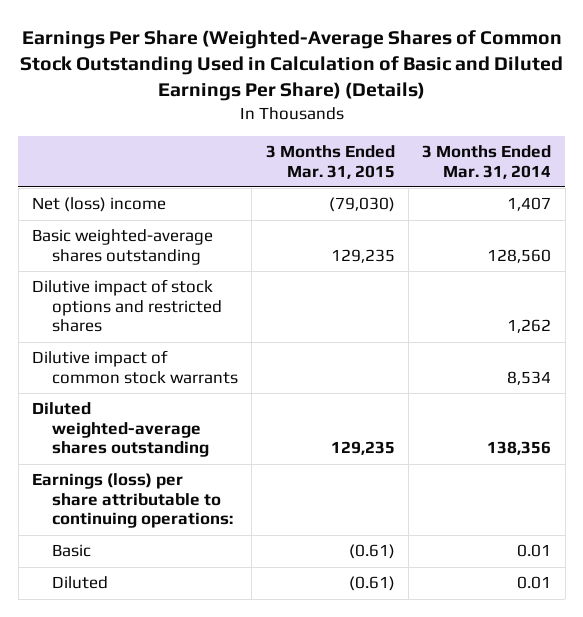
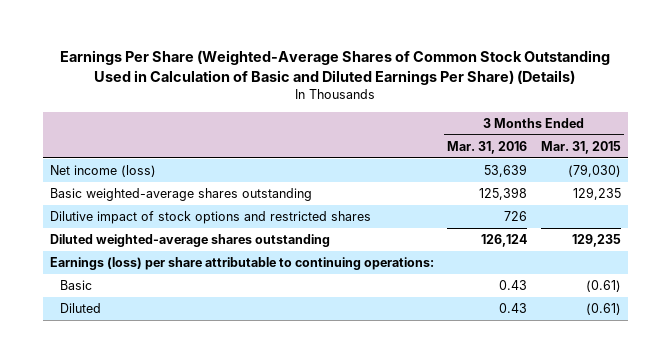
- | 3 Months Ended Mar. 31, 2015 | 3 Months Ended Mar. 31, 2014
+ | 3 Months Ended Mar. 31, 2016 | 3 Months Ended Mar. 31, 2015
- Net (loss) income | (79,030) | 1,407
+ Net income (loss) | 53,639 | (79,030)
- Dilutive impact of common stock warrants | | 8,534

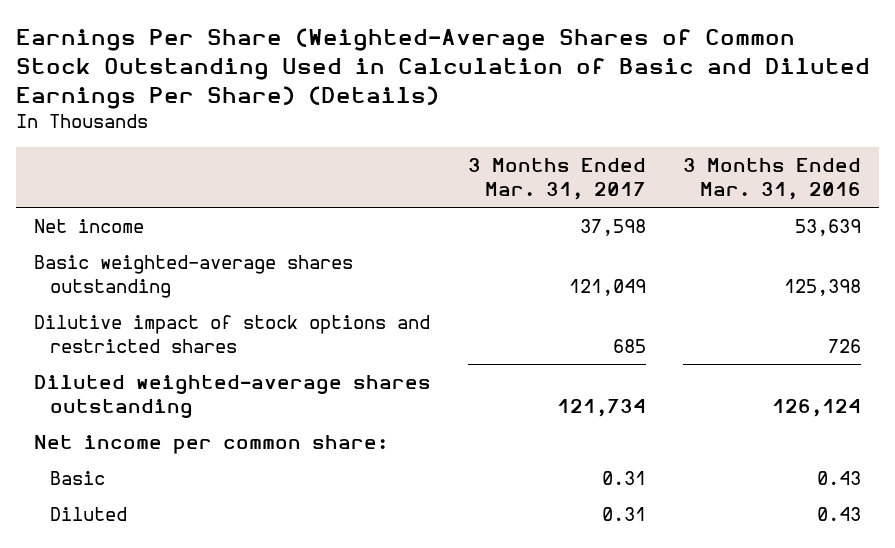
- | 3 Months Ended Mar. 31, 2016 | 3 Months Ended Mar. 31, 2015
+ | 3 Months Ended Mar. 31, 2017 | 3 Months Ended Mar. 31, 2016
- Net income (loss) | 53,639 | (79,030)
+ Net income | 37,598 | 53,639
- Earnings (loss) per share attributable to continuing operations:
+ Net income per common share:

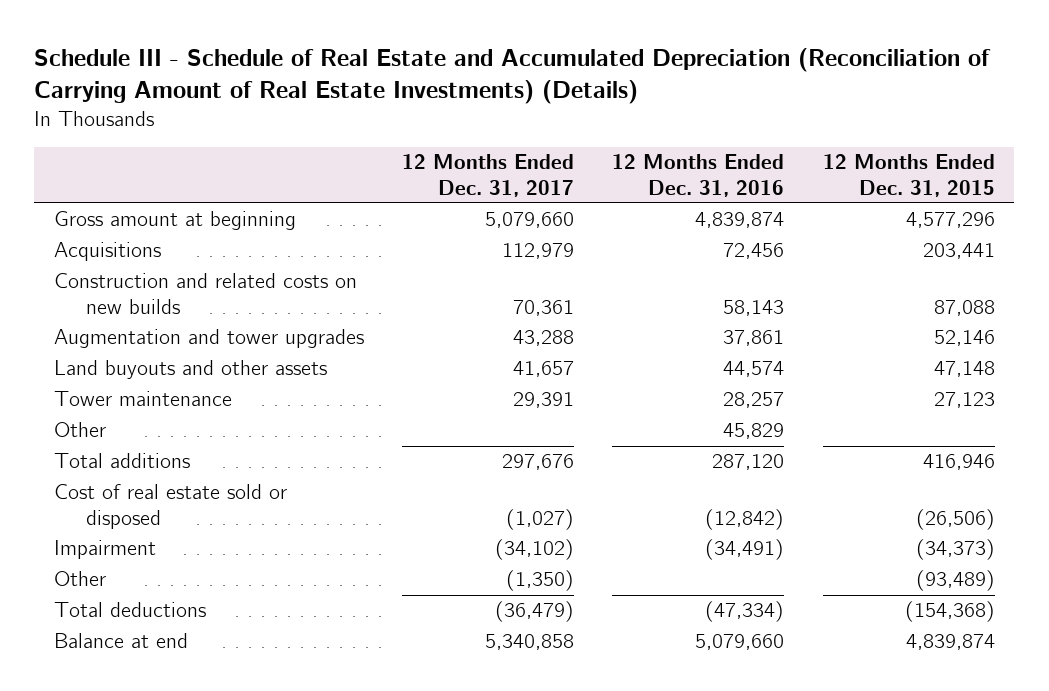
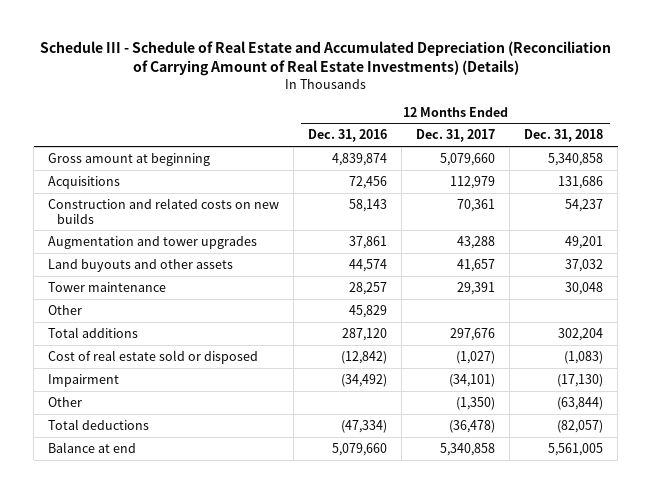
- | 12 Months Ended Dec. 31, 2017 | 12 Months Ended Dec. 31, 2016 | 12 Months Ended Dec. 31, 2015
+ | 12 Months Ended Dec. 31, 2016 | 12 Months Ended Dec. 31, 2017 | 12 Months Ended Dec. 31, 2018
- Impairment | (34,102) | (34,491) | (34,373)
+ Impairment | (34,492) | (34,101) | (17,130)
- Total deductions | (36,479) | (47,334) | (154,368)
+ Total deductions | (47,334) | (36,478) | (82,057)

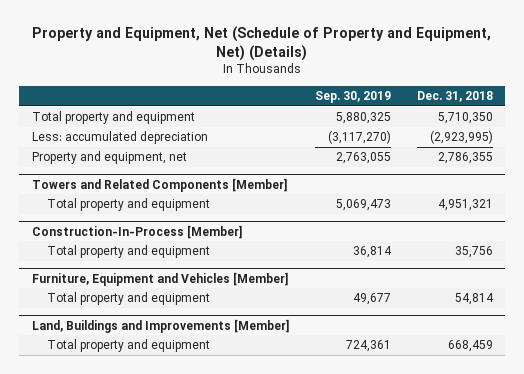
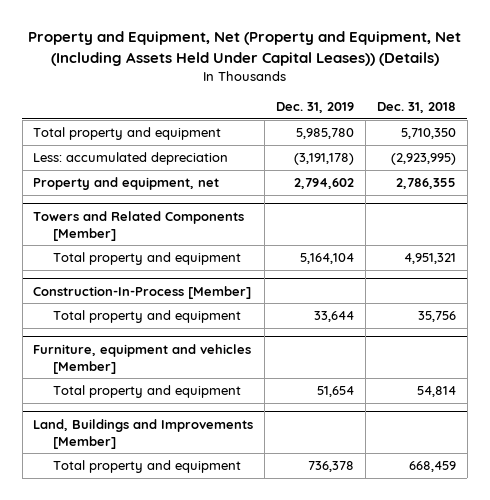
- Property and Equipment, Net (Schedule of Property and Equipment, Net) (Details)
+ Property and Equipment, Net (Property and Equipment, Net (Including Assets Held Under Capital Leases)) (Details)
- | Sep. 30, 2019 | Dec. 31, 2018
+ | Dec. 31, 2019 | Dec. 31, 2018
- Furniture, Equipment and Vehicles [Member]
+ Furniture, equipment and vehicles [Member]

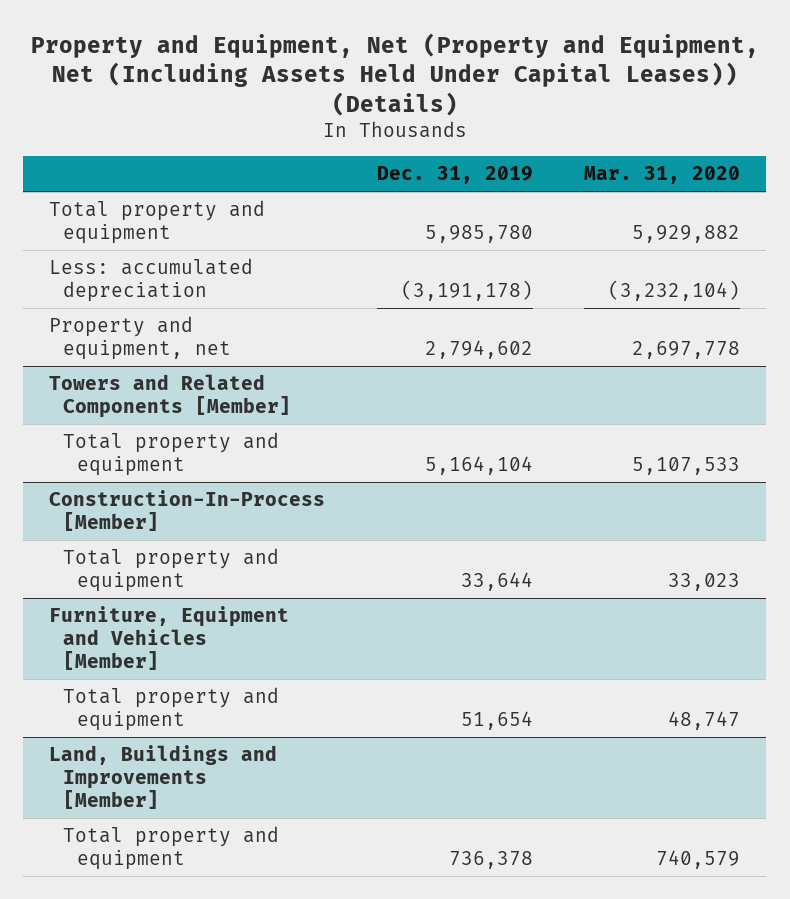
- | Dec. 31, 2019 | Dec. 31, 2018
+ | Dec. 31, 2019 | Mar. 31, 2020
- Furniture, equipment and vehicles [Member]
+ Furniture, Equipment and Vehicles [Member]

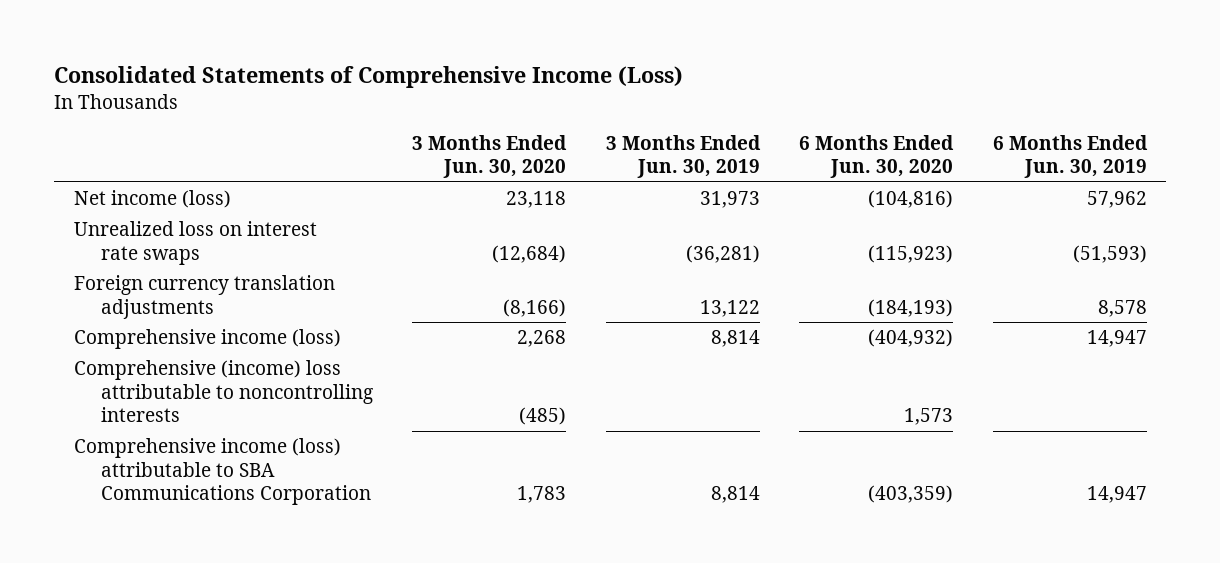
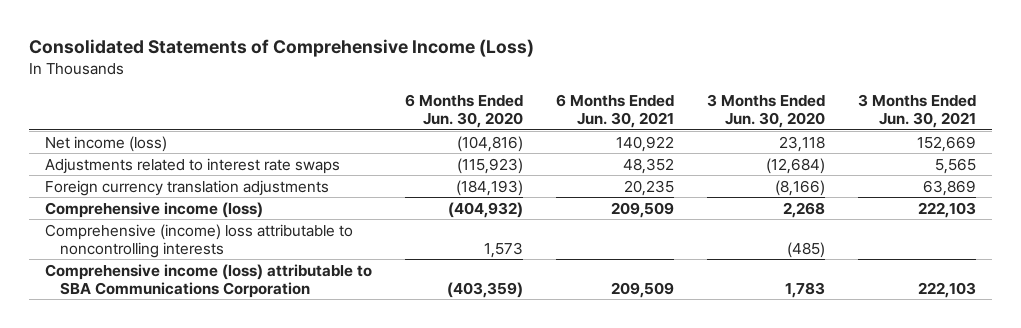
- | 3 Months Ended Jun. 30, 2020 | 3 Months Ended Jun. 30, 2019 | 6 Months Ended Jun. 30, 2020 | 6 Months Ended Jun. 30, 2019
+ | 6 Months Ended Jun. 30, 2020 | 6 Months Ended Jun. 30, 2021 | 3 Months Ended Jun. 30, 2020 | 3 Months Ended Jun. 30, 2021
- Unrealized loss on interest rate swaps | (12,684) | (36,281) | (115,923) | (51,593)
+ Adjustments related to interest rate swaps | (115,923) | 48,352 | (12,684) | 5,565

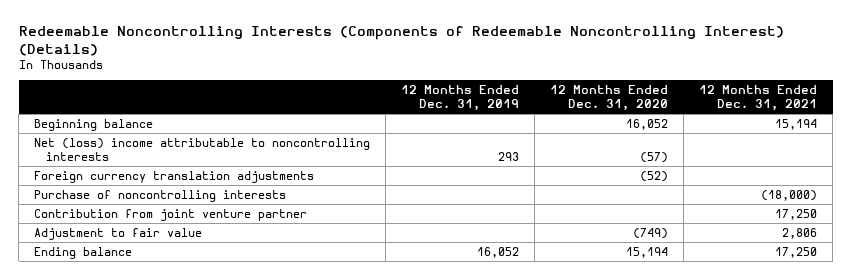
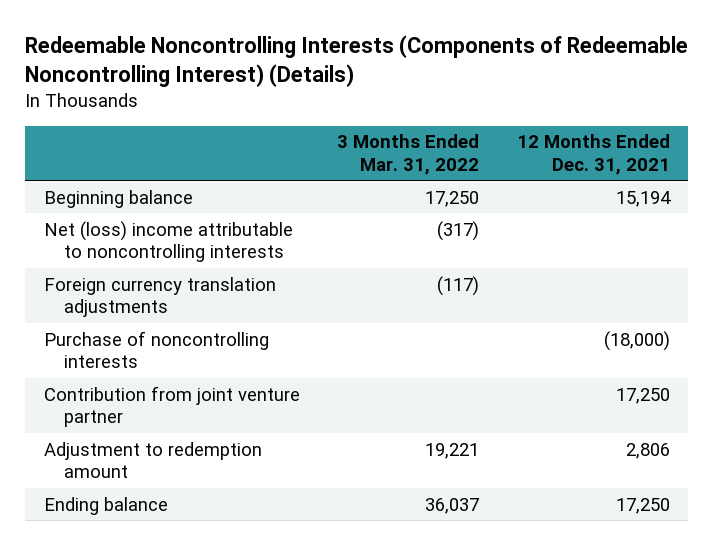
- | 12 Months Ended Dec. 31, 2019 | 12 Months Ended Dec. 31, 2020 | 12 Months Ended Dec. 31, 2021
+ | 3 Months Ended Mar. 31, 2022 | 12 Months Ended Dec. 31, 2021
- Adjustment to fair value | | (749) | 2,806
+ Adjustment to redemption amount | 19,221 | 2,806

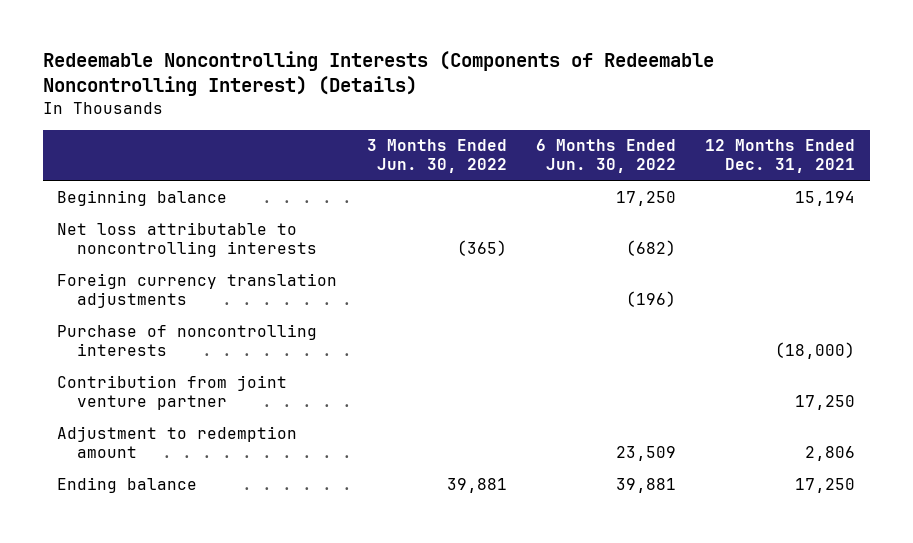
- | 3 Months Ended Mar. 31, 2022 | 12 Months Ended Dec. 31, 2021
+ | 3 Months Ended Jun. 30, 2022 | 6 Months Ended Jun. 30, 2022 | 12 Months Ended Dec. 31, 2021
- Net (loss) income attributable to noncontrolling interests | (317) |
+ Net loss attributable to noncontrolling interests | (365) | (682) |

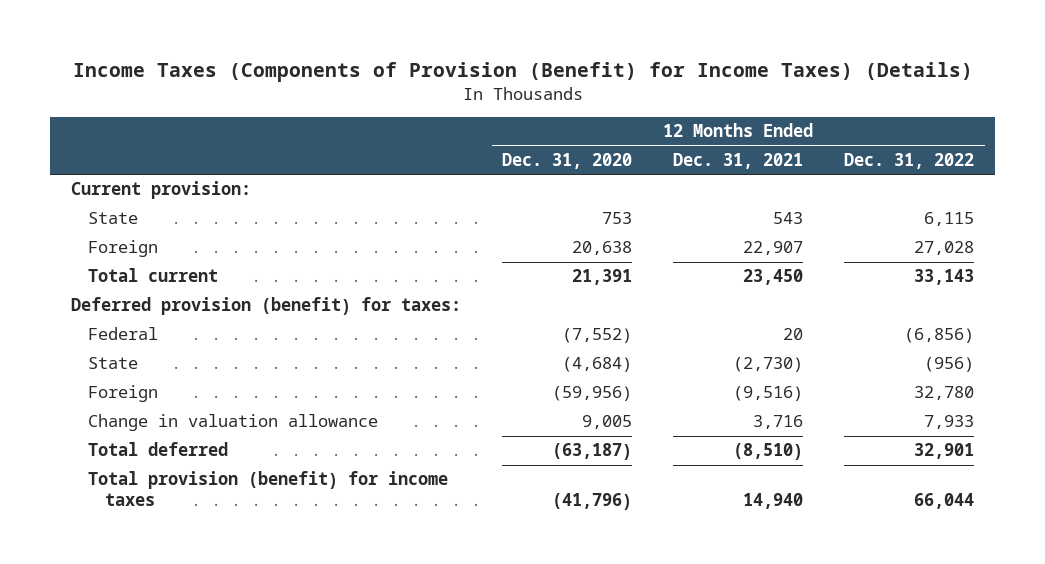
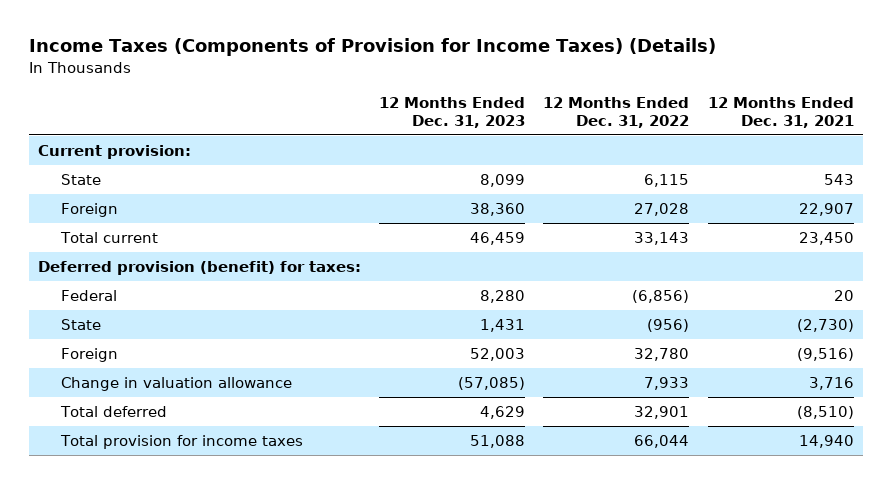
- Income Taxes (Components of Provision (Benefit) for Income Taxes) (Details)
+ Income Taxes (Components of Provision for Income Taxes) (Details)
- | 12 Months Ended Dec. 31, 2020 | 12 Months Ended Dec. 31, 2021 | 12 Months Ended Dec. 31, 2022
+ | 12 Months Ended Dec. 31, 2023 | 12 Months Ended Dec. 31, 2022 | 12 Months Ended Dec. 31, 2021
- Total provision (benefit) for income taxes | (41,796) | 14,940 | 66,044
+ Total provision for income taxes | 51,088 | 66,044 | 14,940

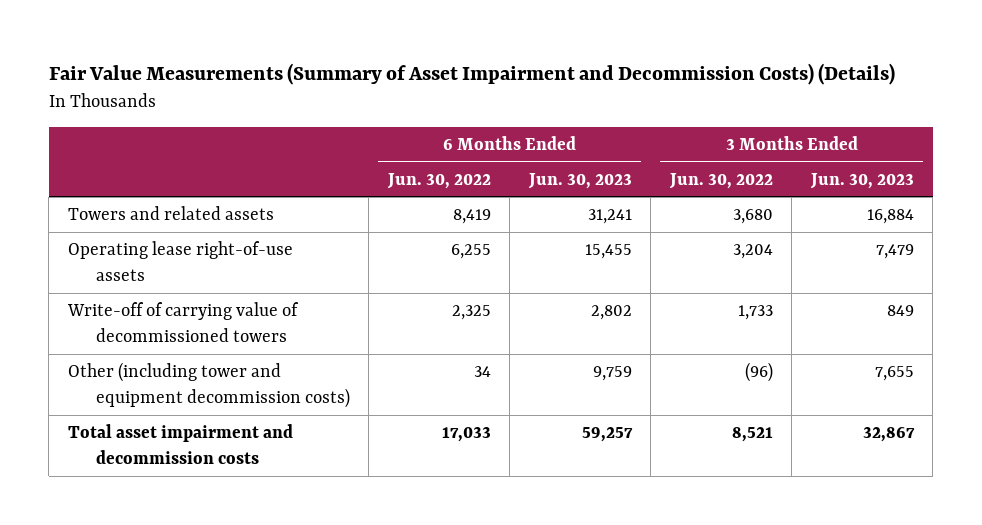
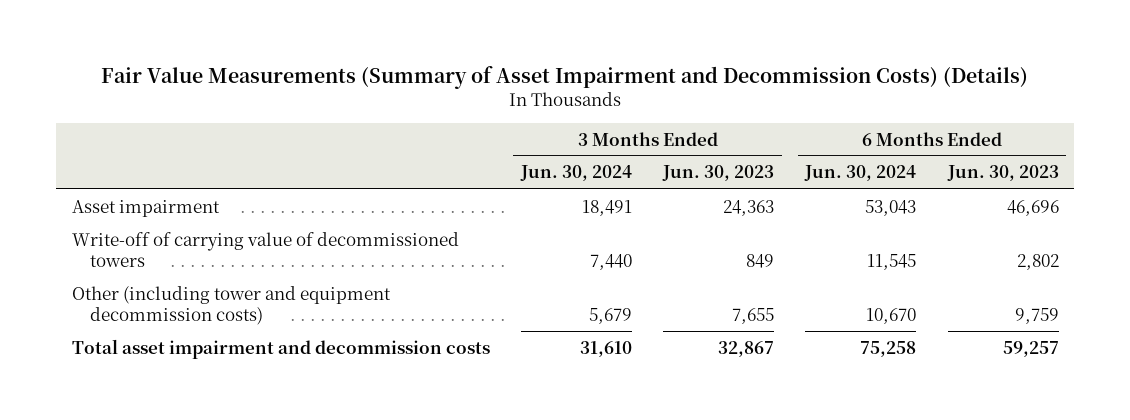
- | 6 Months Ended Jun. 30, 2022 | 6 Months Ended Jun. 30, 2023 | 3 Months Ended Jun. 30, 2022 | 3 Months Ended Jun. 30, 2023
+ | 3 Months Ended Jun. 30, 2024 | 3 Months Ended Jun. 30, 2023 | 6 Months Ended Jun. 30, 2024 | 6 Months Ended Jun. 30, 2023
- Towers and related assets | 8,419 | 31,241 | 3,680 | 16,884
- Operating lease right-of-use assets | 6,255 | 15,455 | 3,204 | 7,479
+ Asset impairment | 18,491 | 24,363 | 53,043 | 46,696

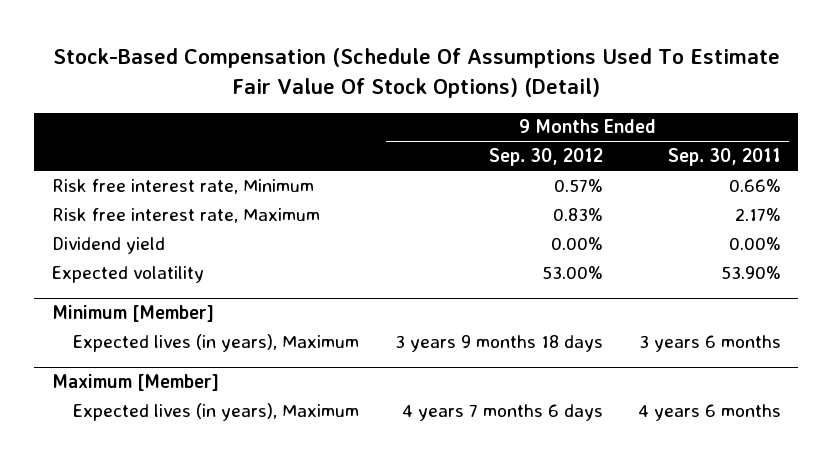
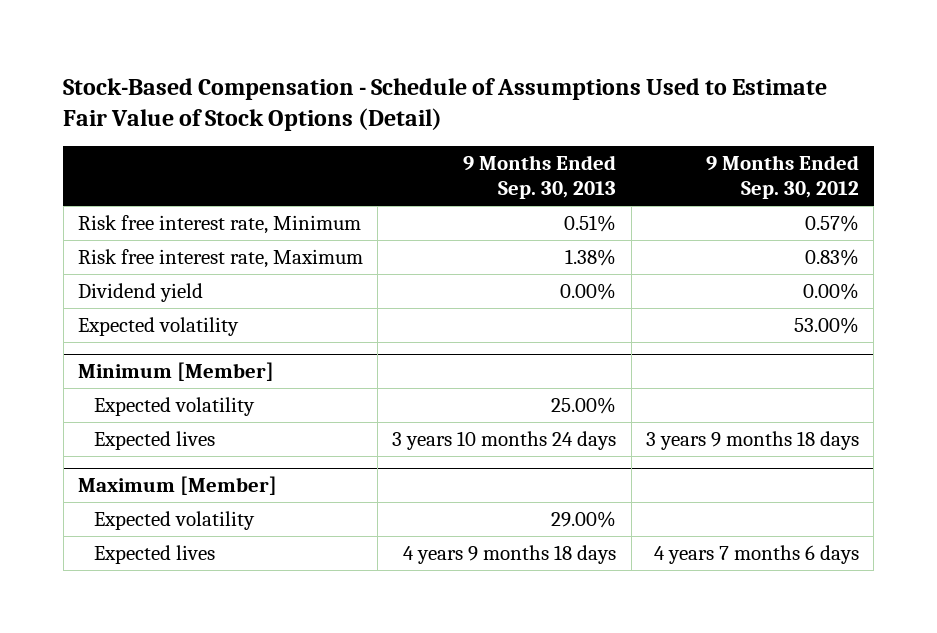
- Stock-Based Compensation (Schedule Of Assumptions Used To Estimate Fair Value Of Stock Options) (Detail)
+ Stock-Based Compensation - Schedule of Assumptions Used to Estimate Fair Value of Stock Options (Detail)
- | 9 Months Ended Sep. 30, 2012 | 9 Months Ended Sep. 30, 2011
+ | 9 Months Ended Sep. 30, 2013 | 9 Months Ended Sep. 30, 2012
@ Minimum [Member]
- Expected lives (in years), Maximum | 3 years 9 months 18 days | 3 years 6 months
+ Expected volatility | 25.00% |
+ Expected lives | 3 years 10 months 24 days | 3 years 9 months 18 days
@ Maximum [Member]
- Expected lives (in years), Maximum | 4 years 7 months 6 days | 4 years 6 months
+ Expected volatility | 29.00% |
+ Expected lives | 4 years 9 months 18 days | 4 years 7 months 6 days

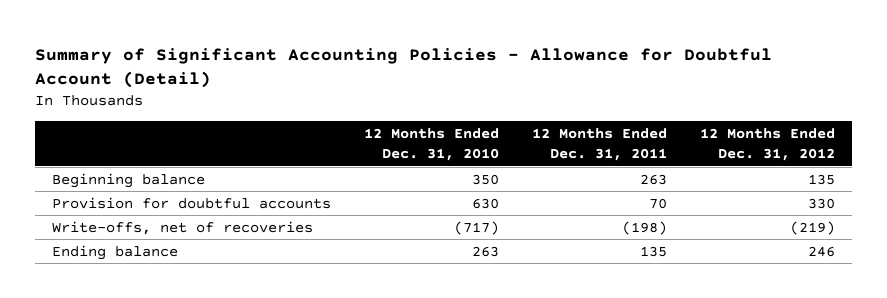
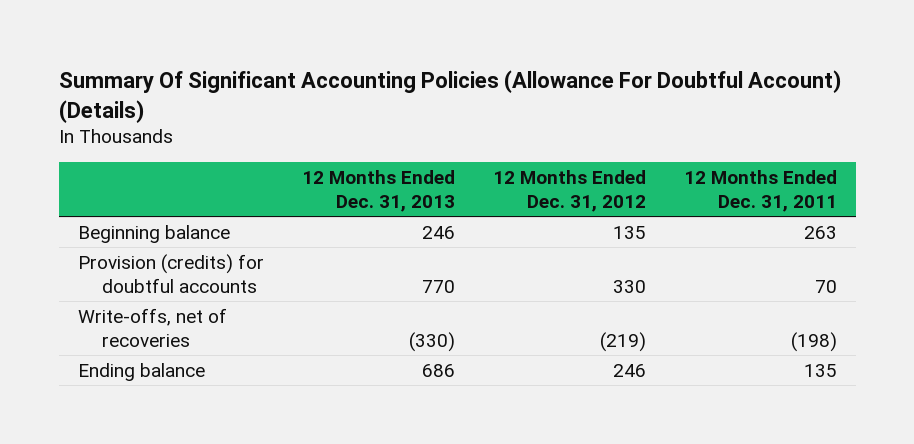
- Summary of Significant Accounting Policies - Allowance for Doubtful Account (Detail)
+ Summary Of Significant Accounting Policies (Allowance For Doubtful Account) (Details)
- | 12 Months Ended Dec. 31, 2010 | 12 Months Ended Dec. 31, 2011 | 12 Months Ended Dec. 31, 2012
+ | 12 Months Ended Dec. 31, 2013 | 12 Months Ended Dec. 31, 2012 | 12 Months Ended Dec. 31, 2011
- Provision for doubtful accounts | 630 | 70 | 330
+ Provision (credits) for doubtful accounts | 770 | 330 | 70

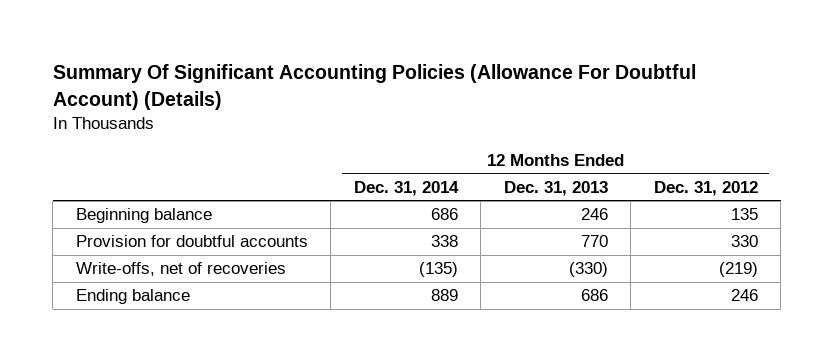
- | 12 Months Ended Dec. 31, 2013 | 12 Months Ended Dec. 31, 2012 | 12 Months Ended Dec. 31, 2011
+ | 12 Months Ended Dec. 31, 2014 | 12 Months Ended Dec. 31, 2013 | 12 Months Ended Dec. 31, 2012
- Provision (credits) for doubtful accounts | 770 | 330 | 70
+ Provision for doubtful accounts | 338 | 770 | 330

